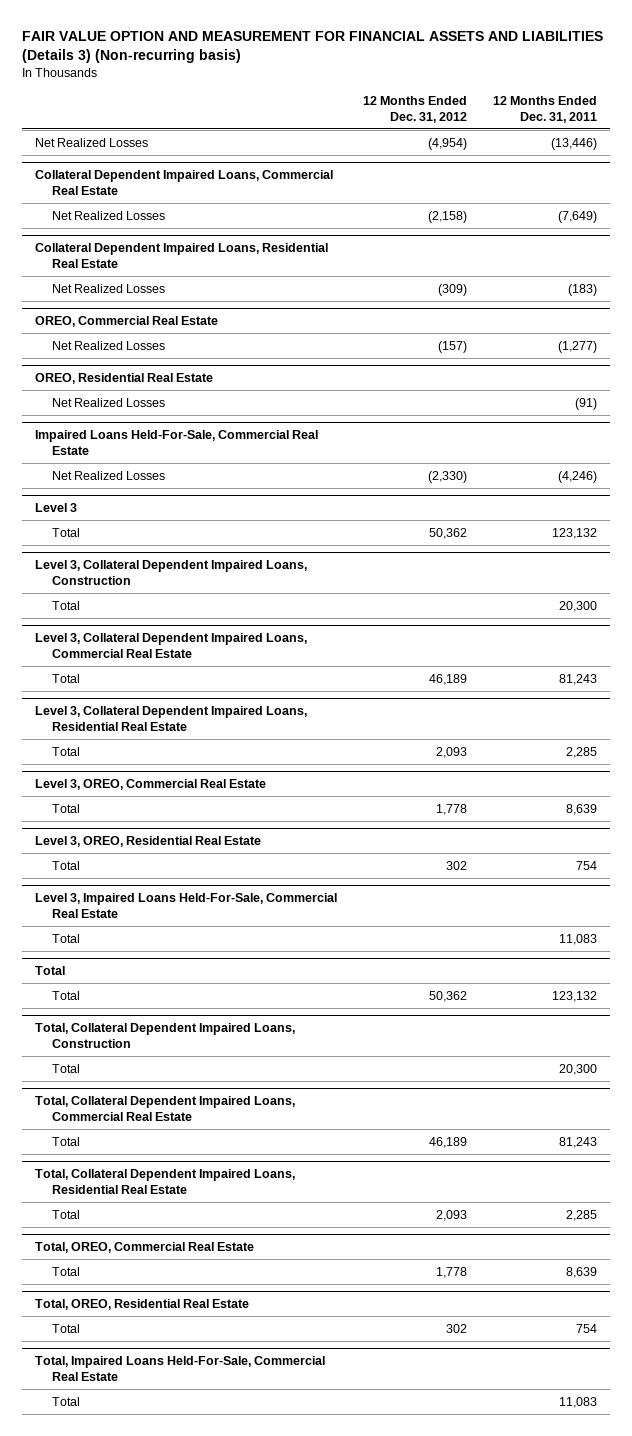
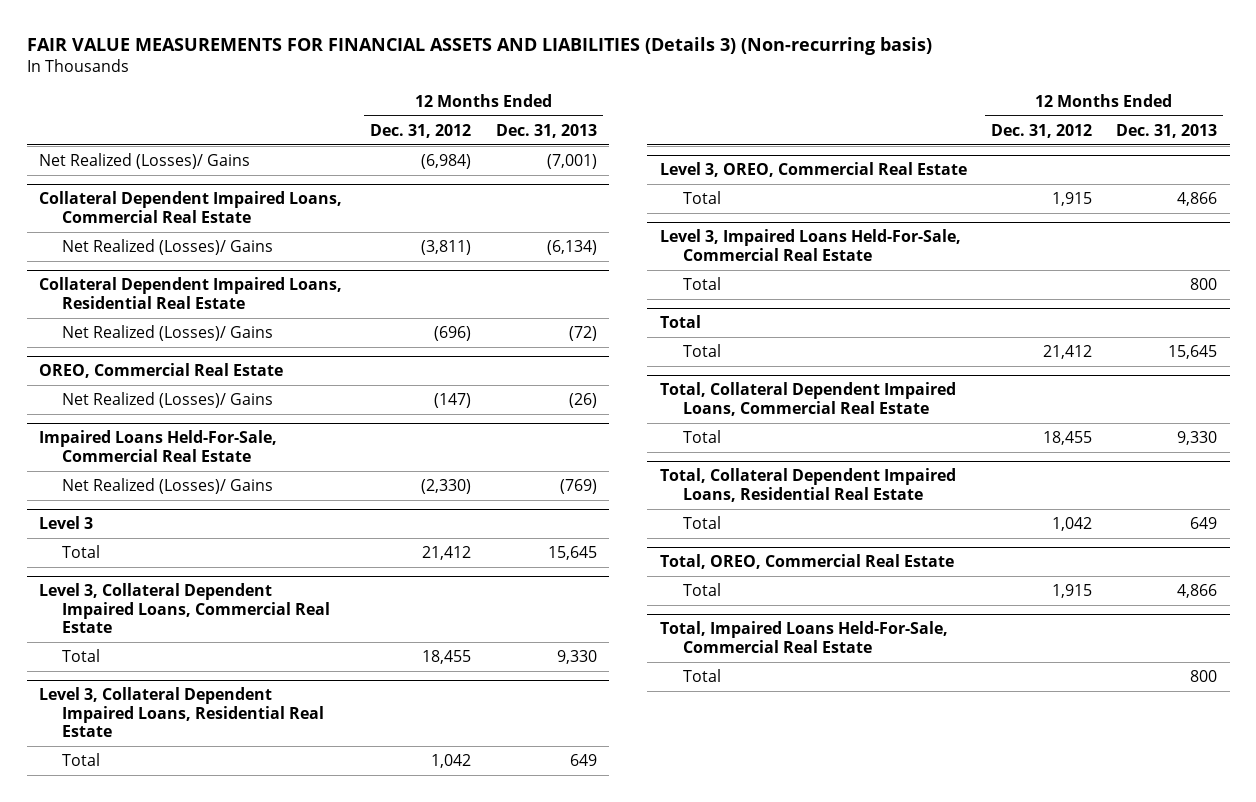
- FAIR VALUE OPTION AND MEASUREMENT FOR FINANCIAL ASSETS AND LIABILITIES (Details 3) (Non-recurring basis)
+ FAIR VALUE MEASUREMENTS FOR FINANCIAL ASSETS AND LIABILITIES (Details 3) (Non-recurring basis)
- | 12 Months Ended Dec. 31, 2012 | 12 Months Ended Dec. 31, 2011
+ | 12 Months Ended Dec. 31, 2012 | 12 Months Ended Dec. 31, 2013
- Net Realized Losses | (4,954) | (13,446)
+ Net Realized (Losses)/ Gains | (6,984) | (7,001)
@ Collateral Dependent Impaired Loans, Commercial Real Estate
- Net Realized Losses | (2,158) | (7,649)
+ Net Realized (Losses)/ Gains | (3,811) | (6,134)
@ Collateral Dependent Impaired Loans, Residential Real Estate
- Net Realized Losses | (309) | (183)
+ Net Realized (Losses)/ Gains | (696) | (72)
@ OREO, Commercial Real Estate
- Net Realized Losses | (157) | (1,277)
- OREO, Residential Real Estate
- Net Realized Losses | | (91)
@ OREO, Commercial Real Estate
+ Net Realized (Losses)/ Gains | (147) | (26)
@ Impaired Loans Held-For-Sale, Commercial Real Estate
- Net Realized Losses | (2,330) | (4,246)
+ Net Realized (Losses)/ Gains | (2,330) | (769)
@ Level 3
- Total | 50,362 | 123,132
- Level 3, Collateral Dependent Impaired Loans, Construction
- Total | | 20,300
@ Level 3
+ Total | 21,412 | 15,645
@ Level 3, Collateral Dependent Impaired Loans, Commercial Real Estate
- Total | 46,189 | 81,243
+ Total | 18,455 | 9,330
@ Level 3, Collateral Dependent Impaired Loans, Residential Real Estate
- Total | 2,093 | 2,285
+ Total | 1,042 | 649
@ Level 3, OREO, Commercial Real Estate
- Total | 1,778 | 8,639
- Level 3, OREO, Residential Real Estate
- Total | 302 | 754
@ Level 3, OREO, Commercial Real Estate
+ Total | 1,915 | 4,866
@ Total
- Total | 50,362 | 123,132
- Total, Collateral Dependent Impaired Loans, Construction
- Total | | 20,300
@ Total
+ Total | 21,412 | 15,645
@ Total, Collateral Dependent Impaired Loans, Commercial Real Estate
- Total | 46,189 | 81,243
+ Total | 18,455 | 9,330
@ Total, Collateral Dependent Impaired Loans, Residential Real Estate
- Total | 2,093 | 2,285
+ Total | 1,042 | 649
@ Total, OREO, Commercial Real Estate
- Total | 1,778 | 8,639
- Total, OREO, Residential Real Estate
- Total | 302 | 754
@ Total, OREO, Commercial Real Estate
+ Total | 1,915 | 4,866

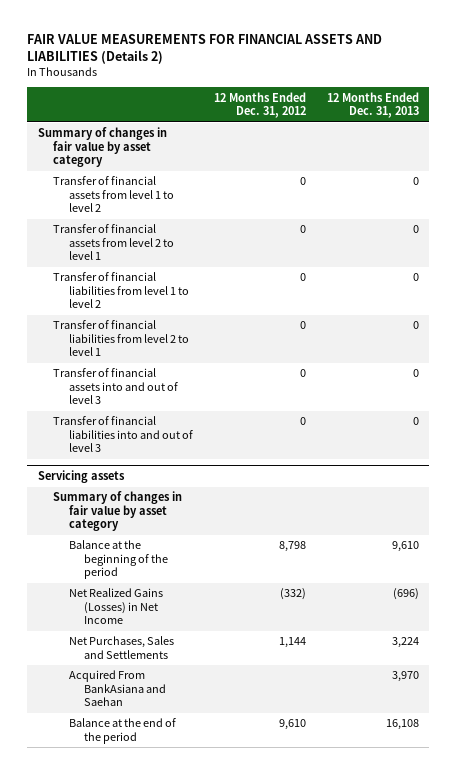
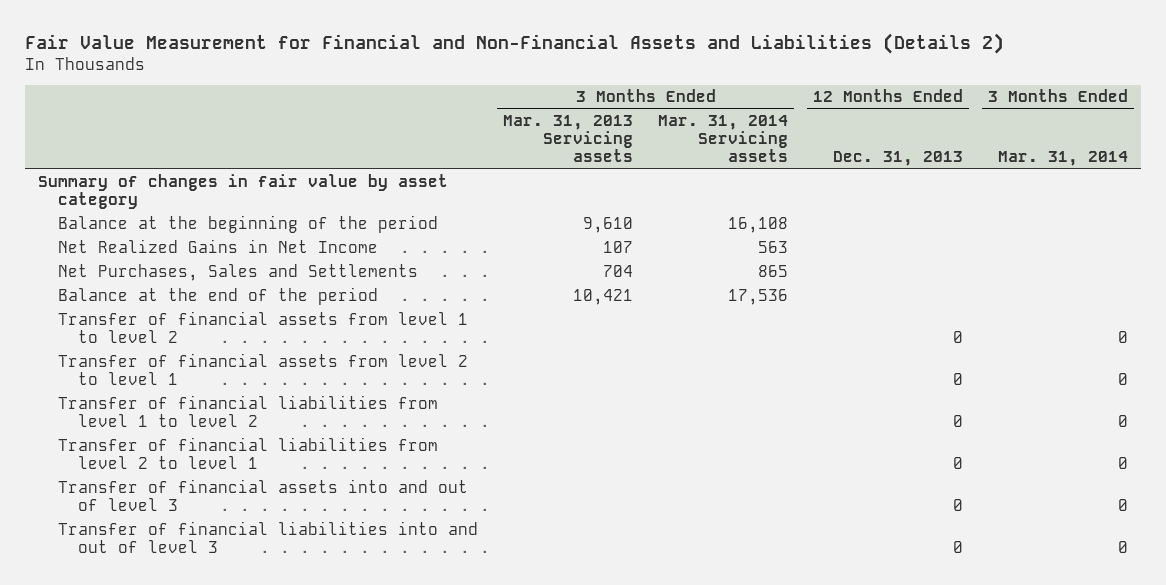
- FAIR VALUE MEASUREMENTS FOR FINANCIAL ASSETS AND LIABILITIES (Details 2)
+ Fair Value Measurement for Financial and Non-Financial Assets and Liabilities (Details 2)
- | 12 Months Ended Dec. 31, 2012 | 12 Months Ended Dec. 31, 2013
+ | 3 Months Ended Mar. 31, 2013 Servicing assets | 3 Months Ended Mar. 31, 2014 Servicing assets | 12 Months Ended Dec. 31, 2013 | 3 Months Ended Mar. 31, 2014
+ Balance at the beginning of the period | 9,610 | 16,108 | |
+ Net Realized Gains in Net Income | 107 | 563 | |
+ Net Purchases, Sales and Settlements | 704 | 865 | |
+ Balance at the end of the period | 10,421 | 17,536 | |
- Servicing assets
- Summary of changes in fair value by asset category
- Balance at the beginning of the period | 8,798 | 9,610
- Net Realized Gains (Losses) in Net Income | (332) | (696)
- Net Purchases, Sales and Settlements | 1,144 | 3,224
- Acquired From BankAsiana and Saehan | | 3,970
- Balance at the end of the period | 9,610 | 16,108

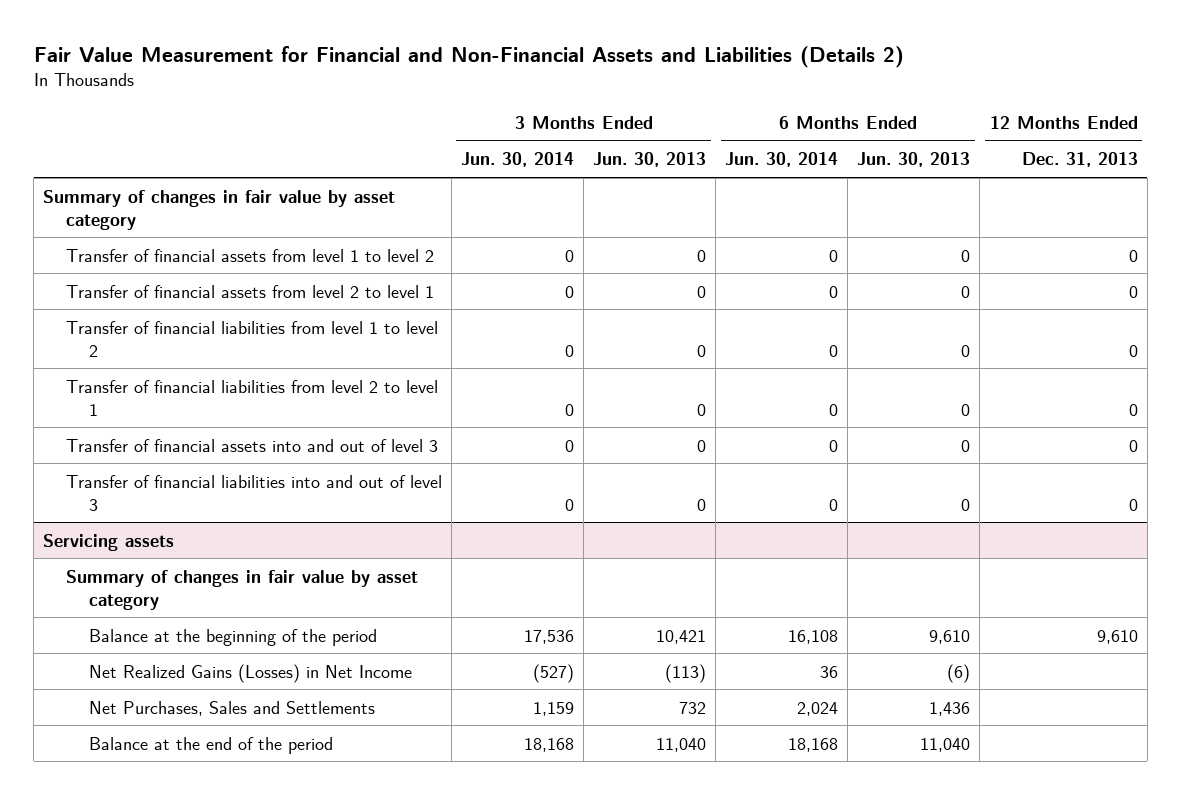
- | 3 Months Ended Mar. 31, 2013 Servicing assets | 3 Months Ended Mar. 31, 2014 Servicing assets | 12 Months Ended Dec. 31, 2013 | 3 Months Ended Mar. 31, 2014
+ | 3 Months Ended Jun. 30, 2014 | 3 Months Ended Jun. 30, 2013 | 6 Months Ended Jun. 30, 2014 | 6 Months Ended Jun. 30, 2013 | 12 Months Ended Dec. 31, 2013
- Balance at the beginning of the period | 9,610 | 16,108 | |
- Net Realized Gains in Net Income | 107 | 563 | |
- Net Purchases, Sales and Settlements | 704 | 865 | |
- Balance at the end of the period | 10,421 | 17,536 | |
+ Servicing assets
+ Summary of changes in fair value by asset category
+ Balance at the beginning of the period | 17,536 | 10,421 | 16,108 | 9,610 | 9,610
+ Net Realized Gains (Losses) in Net Income | (527) | (113) | 36 | (6) |
+ Net Purchases, Sales and Settlements | 1,159 | 732 | 2,024 | 1,436 |
+ Balance at the end of the period | 18,168 | 11,040 | 18,168 | 11,040 |

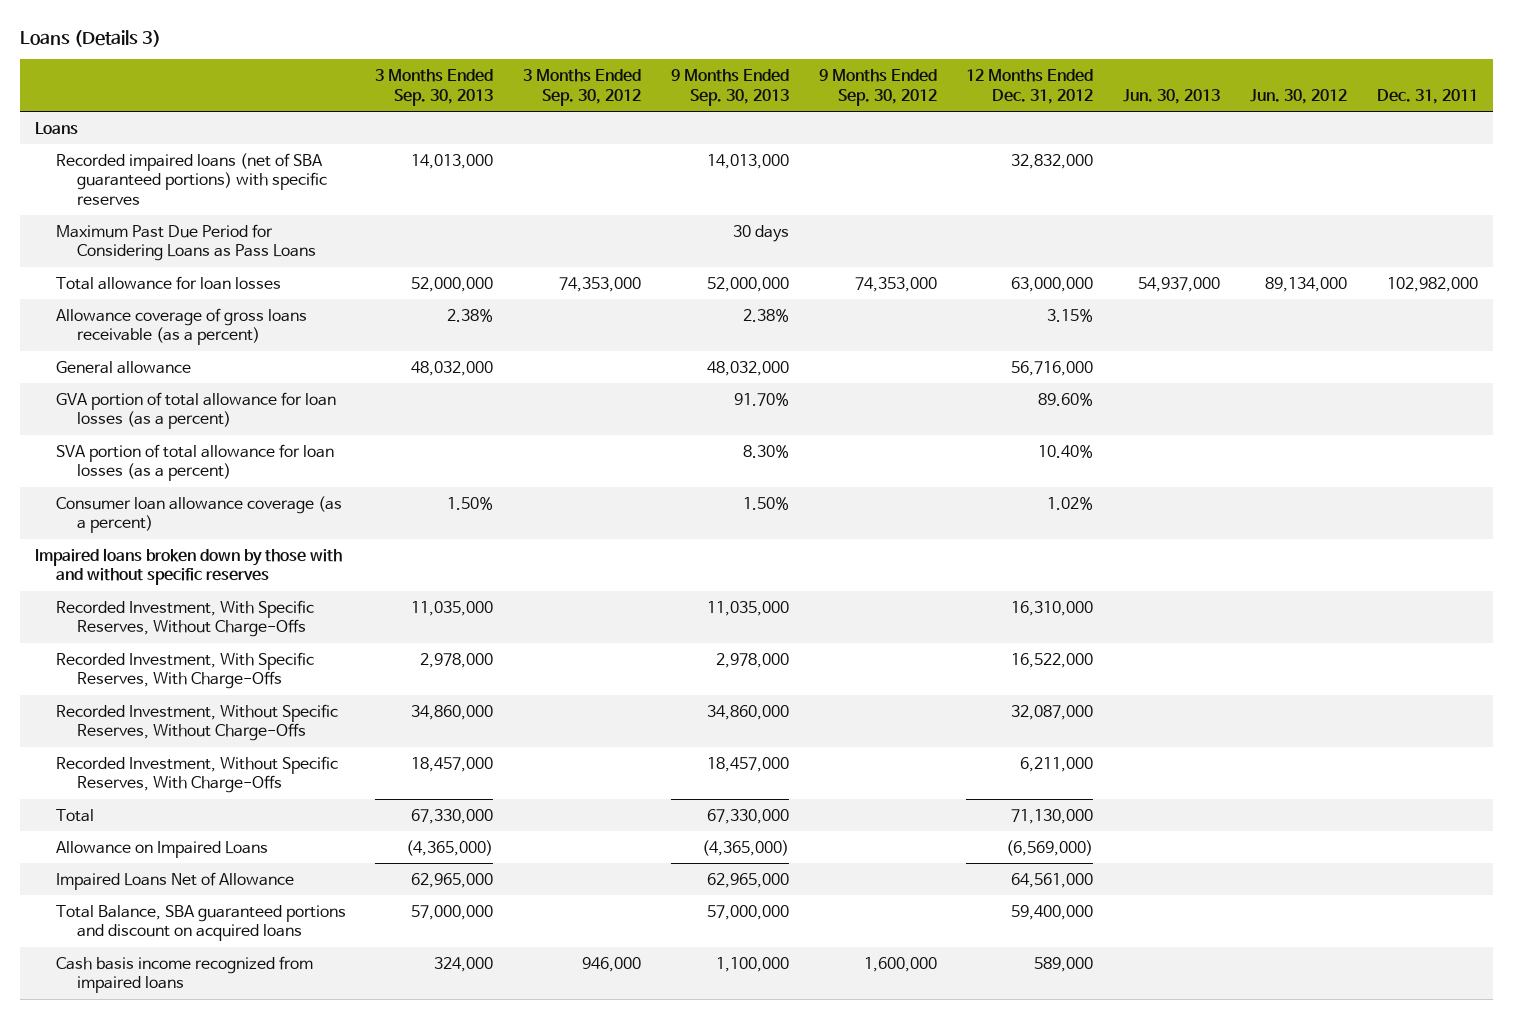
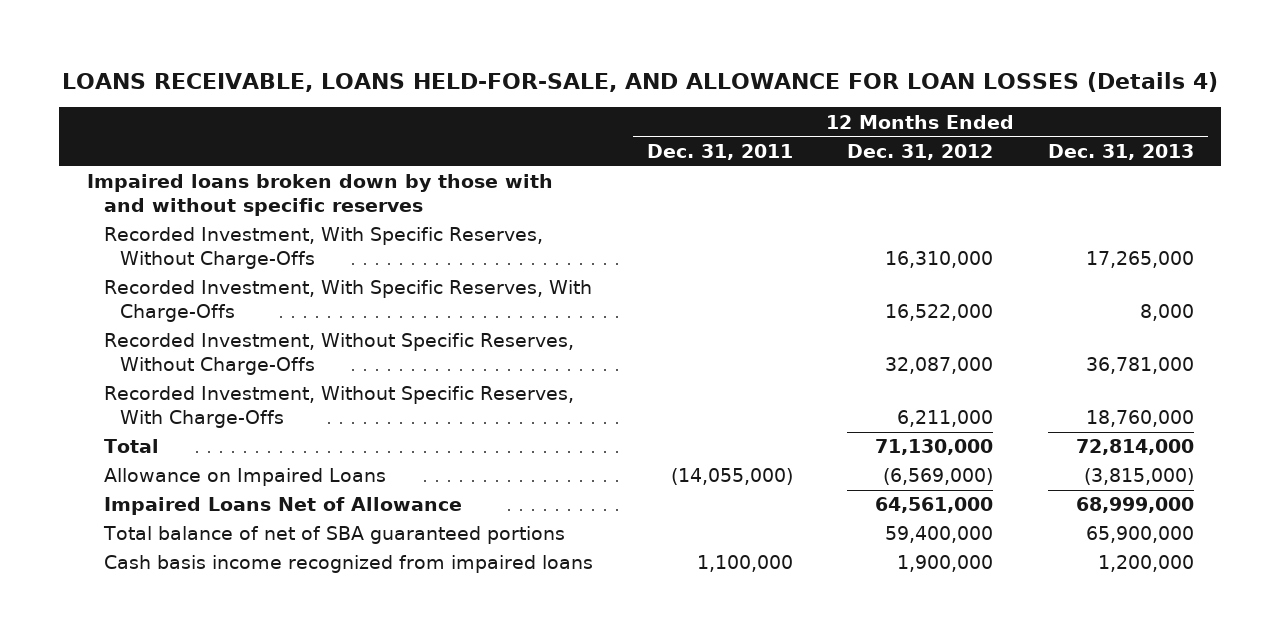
- Loans (Details 3)
+ LOANS RECEIVABLE, LOANS HELD-FOR-SALE, AND ALLOWANCE FOR LOAN LOSSES (Details 4)
- | 3 Months Ended Sep. 30, 2013 | 3 Months Ended Sep. 30, 2012 | 9 Months Ended Sep. 30, 2013 | 9 Months Ended Sep. 30, 2012 | 12 Months Ended Dec. 31, 2012 | Jun. 30, 2013 | Jun. 30, 2012 | Dec. 31, 2011
+ | 12 Months Ended Dec. 31, 2011 | 12 Months Ended Dec. 31, 2012 | 12 Months Ended Dec. 31, 2013
- Loans
- Recorded impaired loans (net of SBA guaranteed portions) with specific reserves | 14,013,000 | | 14,013,000 | | 32,832,000 | | |
- Maximum Past Due Period for Considering Loans as Pass Loans | | | 30 days | | | | |
- Total allowance for loan losses | 52,000,000 | 74,353,000 | 52,000,000 | 74,353,000 | 63,000,000 | 54,937,000 | 89,134,000 | 102,982,000
- Allowance coverage of gross loans receivable (as a percent) | 2.38% | | 2.38% | | 3.15% | | |
- General allowance | 48,032,000 | | 48,032,000 | | 56,716,000 | | |
- GVA portion of total allowance for loan losses (as a percent) | | | 91.70% | | 89.60% | | |
- SVA portion of total allowance for loan losses (as a percent) | | | 8.30% | | 10.40% | | |
- Consumer loan allowance coverage (as a percent) | 1.50% | | 1.50% | | 1.02% | | |
- Total Balance, SBA guaranteed portions and discount on acquired loans | 57,000,000 | | 57,000,000 | | 59,400,000 | | |
- Cash basis income recognized from impaired loans | 324,000 | 946,000 | 1,100,000 | 1,600,000 | 589,000 | | |
+ Total balance of net of SBA guaranteed portions | | 59,400,000 | 65,900,000
+ Cash basis income recognized from impaired loans | 1,100,000 | 1,900,000 | 1,200,000

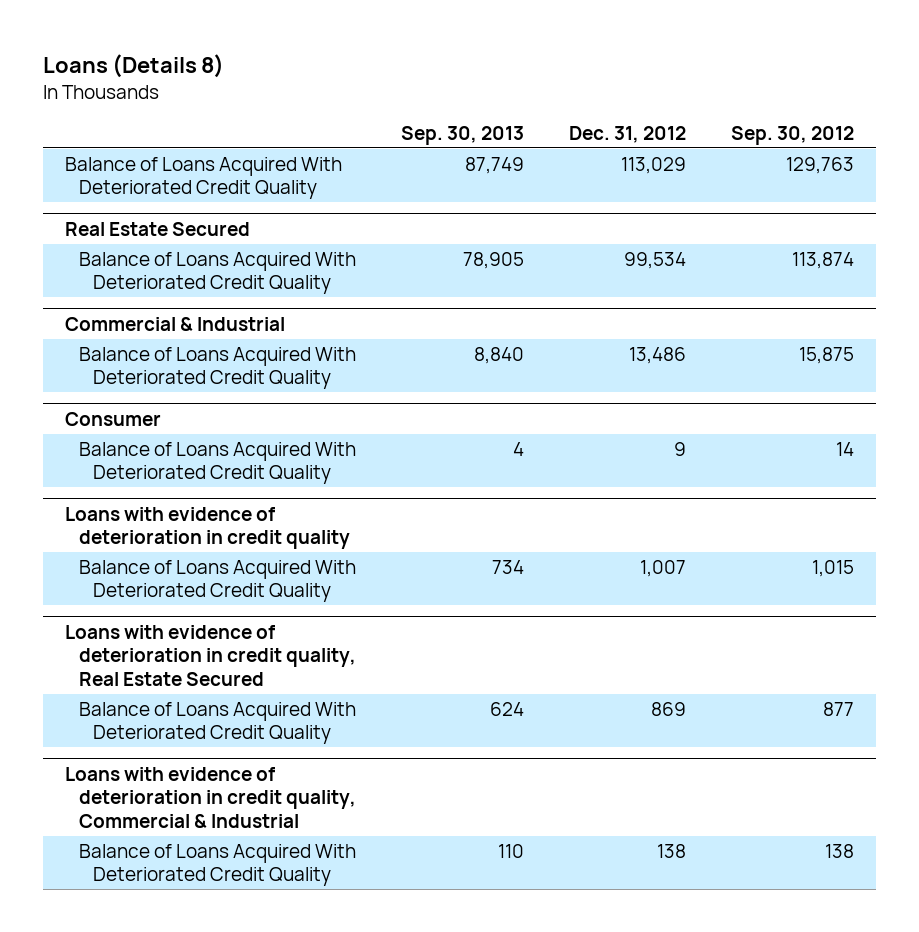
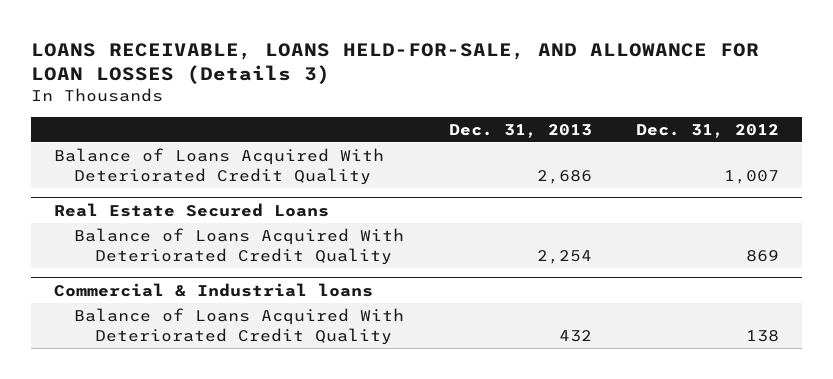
- Loans (Details 8)
+ LOANS RECEIVABLE, LOANS HELD-FOR-SALE, AND ALLOWANCE FOR LOAN LOSSES (Details 3)
- | Sep. 30, 2013 | Dec. 31, 2012 | Sep. 30, 2012
+ | Dec. 31, 2013 | Dec. 31, 2012
- Balance of Loans Acquired With Deteriorated Credit Quality | 87,749 | 113,029 | 129,763
- Real Estate Secured
- Balance of Loans Acquired With Deteriorated Credit Quality | 78,905 | 99,534 | 113,874
- Commercial & Industrial
- Balance of Loans Acquired With Deteriorated Credit Quality | 8,840 | 13,486 | 15,875
- Consumer
- Balance of Loans Acquired With Deteriorated Credit Quality | 4 | 9 | 14
- Loans with evidence of deterioration in credit quality
- Loans with evidence of deterioration in credit quality, Real Estate Secured
+ Real Estate Secured Loans
- Loans with evidence of deterioration in credit quality, Commercial & Industrial
+ Commercial & Industrial loans

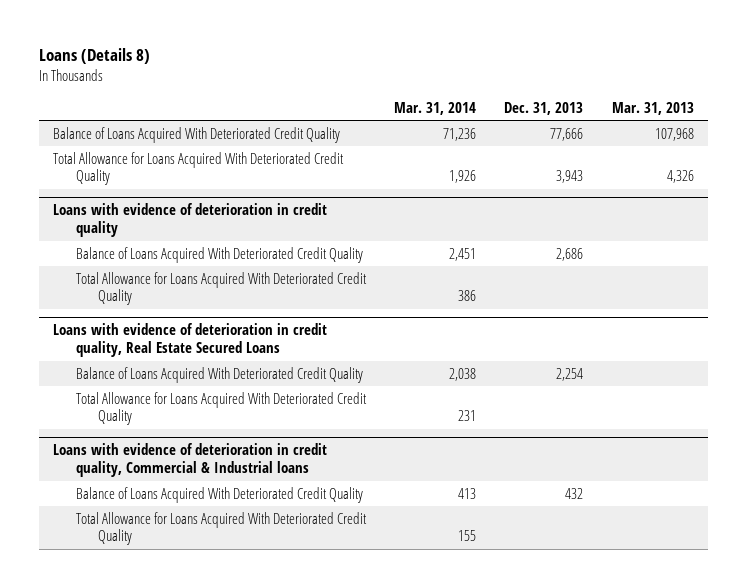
- LOANS RECEIVABLE, LOANS HELD-FOR-SALE, AND ALLOWANCE FOR LOAN LOSSES (Details 3)
+ Loans (Details 8)
- | Dec. 31, 2013 | Dec. 31, 2012
+ | Mar. 31, 2014 | Dec. 31, 2013 | Mar. 31, 2013
+ Balance of Loans Acquired With Deteriorated Credit Quality | 71,236 | 77,666 | 107,968
+ Total Allowance for Loans Acquired With Deteriorated Credit Quality | 1,926 | 3,943 | 4,326
+ Loans with evidence of deterioration in credit quality
- Real Estate Secured Loans
+ Total Allowance for Loans Acquired With Deteriorated Credit Quality | 386 | |
+ Loans with evidence of deterioration in credit quality, Real Estate Secured Loans
- Commercial & Industrial loans
+ Total Allowance for Loans Acquired With Deteriorated Credit Quality | 231 | |
+ Loans with evidence of deterioration in credit quality, Commercial & Industrial loans
+ Total Allowance for Loans Acquired With Deteriorated Credit Quality | 155 | |

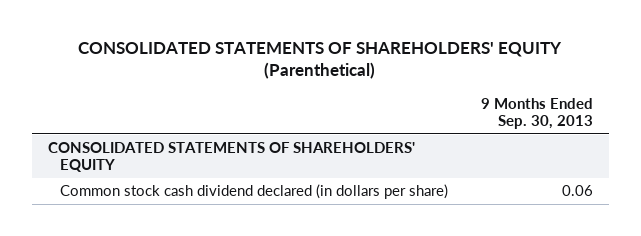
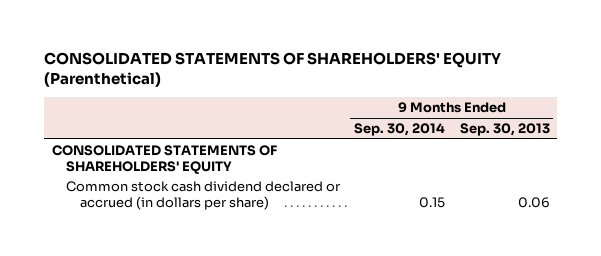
- | 9 Months Ended Sep. 30, 2013
+ | 9 Months Ended Sep. 30, 2014 | 9 Months Ended Sep. 30, 2013
- Common stock cash dividend declared (in dollars per share) | 0.06
+ Common stock cash dividend declared or accrued (in dollars per share) | 0.15 | 0.06

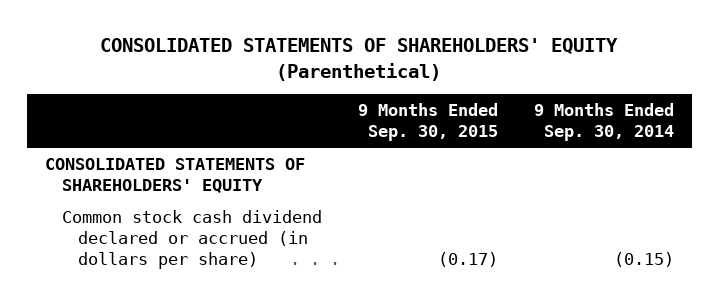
- | 9 Months Ended Sep. 30, 2014 | 9 Months Ended Sep. 30, 2013
+ | 9 Months Ended Sep. 30, 2015 | 9 Months Ended Sep. 30, 2014
- Common stock cash dividend declared or accrued (in dollars per share) | 0.15 | 0.06
+ Common stock cash dividend declared or accrued (in dollars per share) | (0.17) | (0.15)

